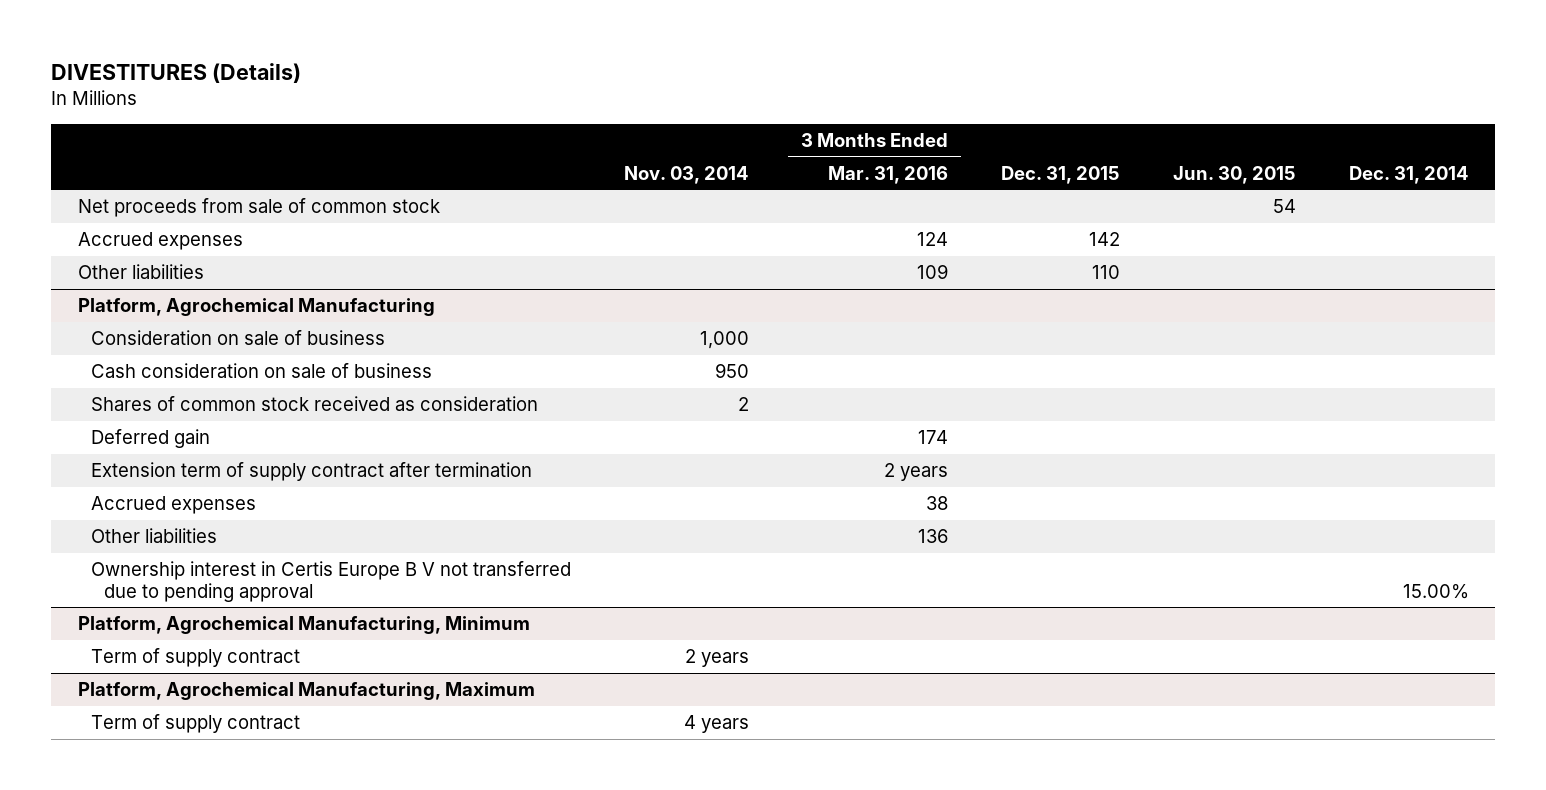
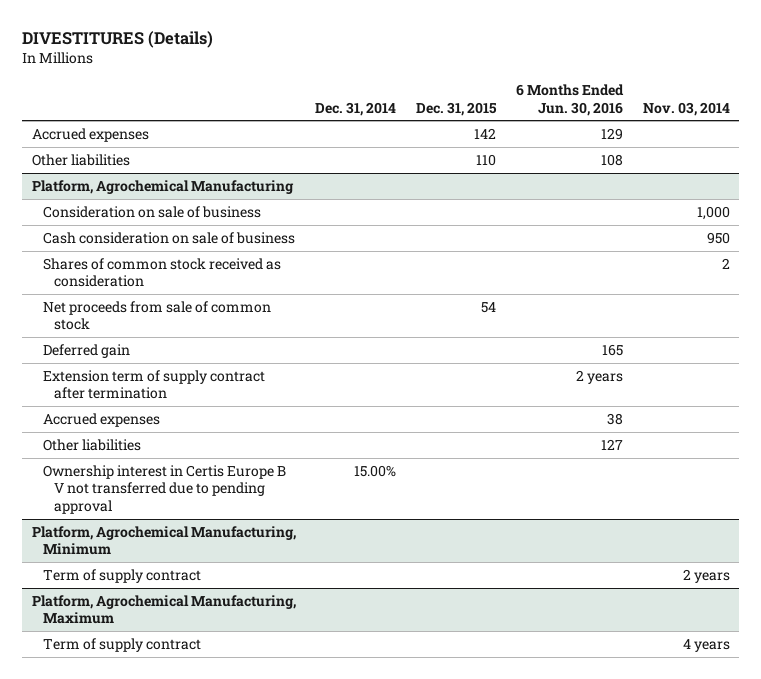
- | Nov. 03, 2014 | 3 Months Ended Mar. 31, 2016 | Dec. 31, 2015 | Jun. 30, 2015 | Dec. 31, 2014
+ | Dec. 31, 2014 | Dec. 31, 2015 | 6 Months Ended Jun. 30, 2016 | Nov. 03, 2014
- Net proceeds from sale of common stock | | | | 54 |
@ Platform, Agrochemical Manufacturing
+ Net proceeds from sale of common stock | | 54 | |

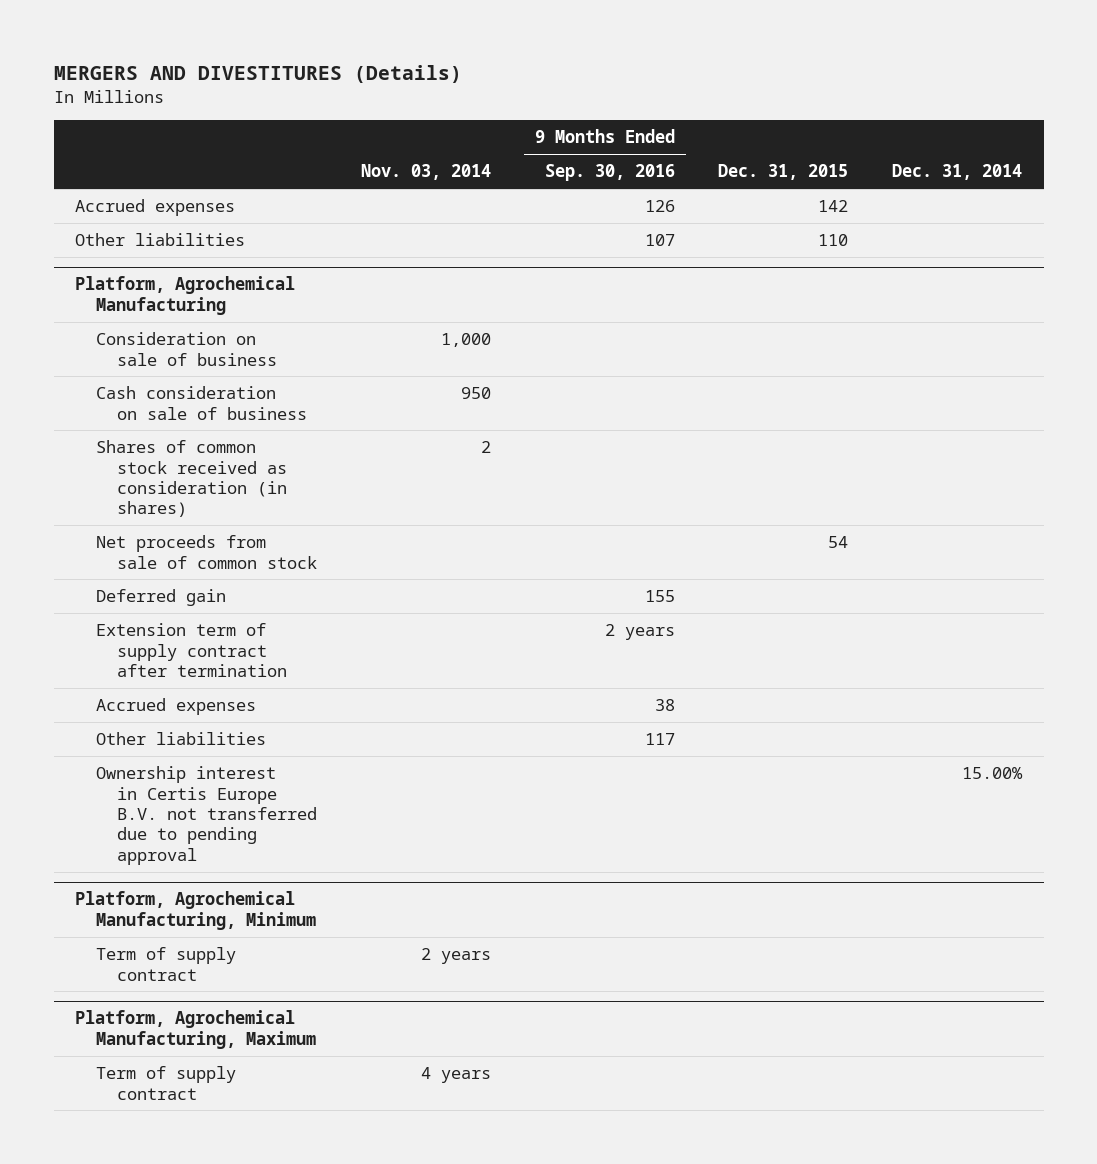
- DIVESTITURES (Details)
+ MERGERS AND DIVESTITURES (Details)
- | Dec. 31, 2014 | Dec. 31, 2015 | 6 Months Ended Jun. 30, 2016 | Nov. 03, 2014
+ | Nov. 03, 2014 | 9 Months Ended Sep. 30, 2016 | Dec. 31, 2015 | Dec. 31, 2014
@ Platform, Agrochemical Manufacturing
- Shares of common stock received as consideration | | | | 2
+ Shares of common stock received as consideration (in shares) | 2 | | |
- Ownership interest in Certis Europe B V not transferred due to pending approval | 15.00% | | |
+ Ownership interest in Certis Europe B.V. not transferred due to pending approval | | | | 15.00%

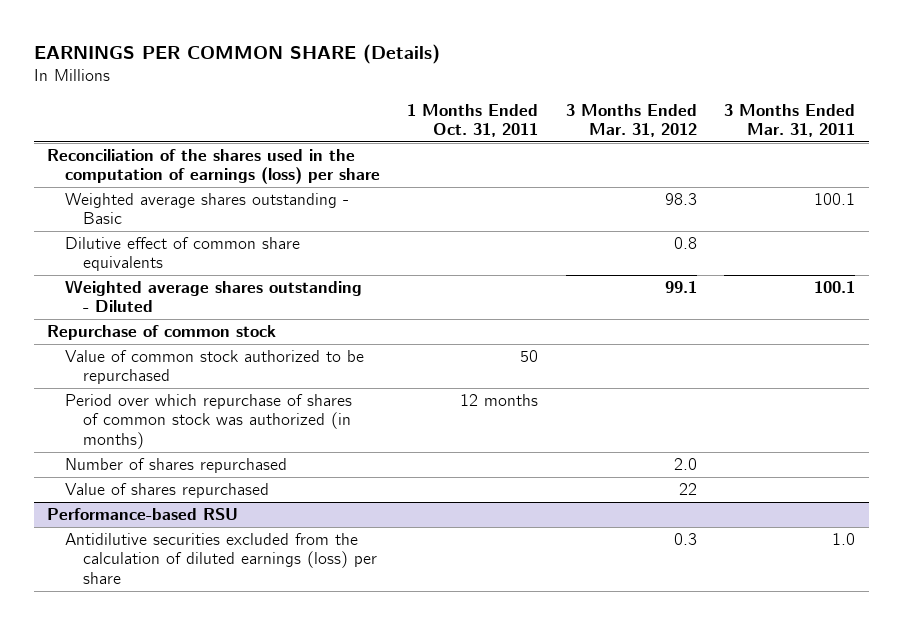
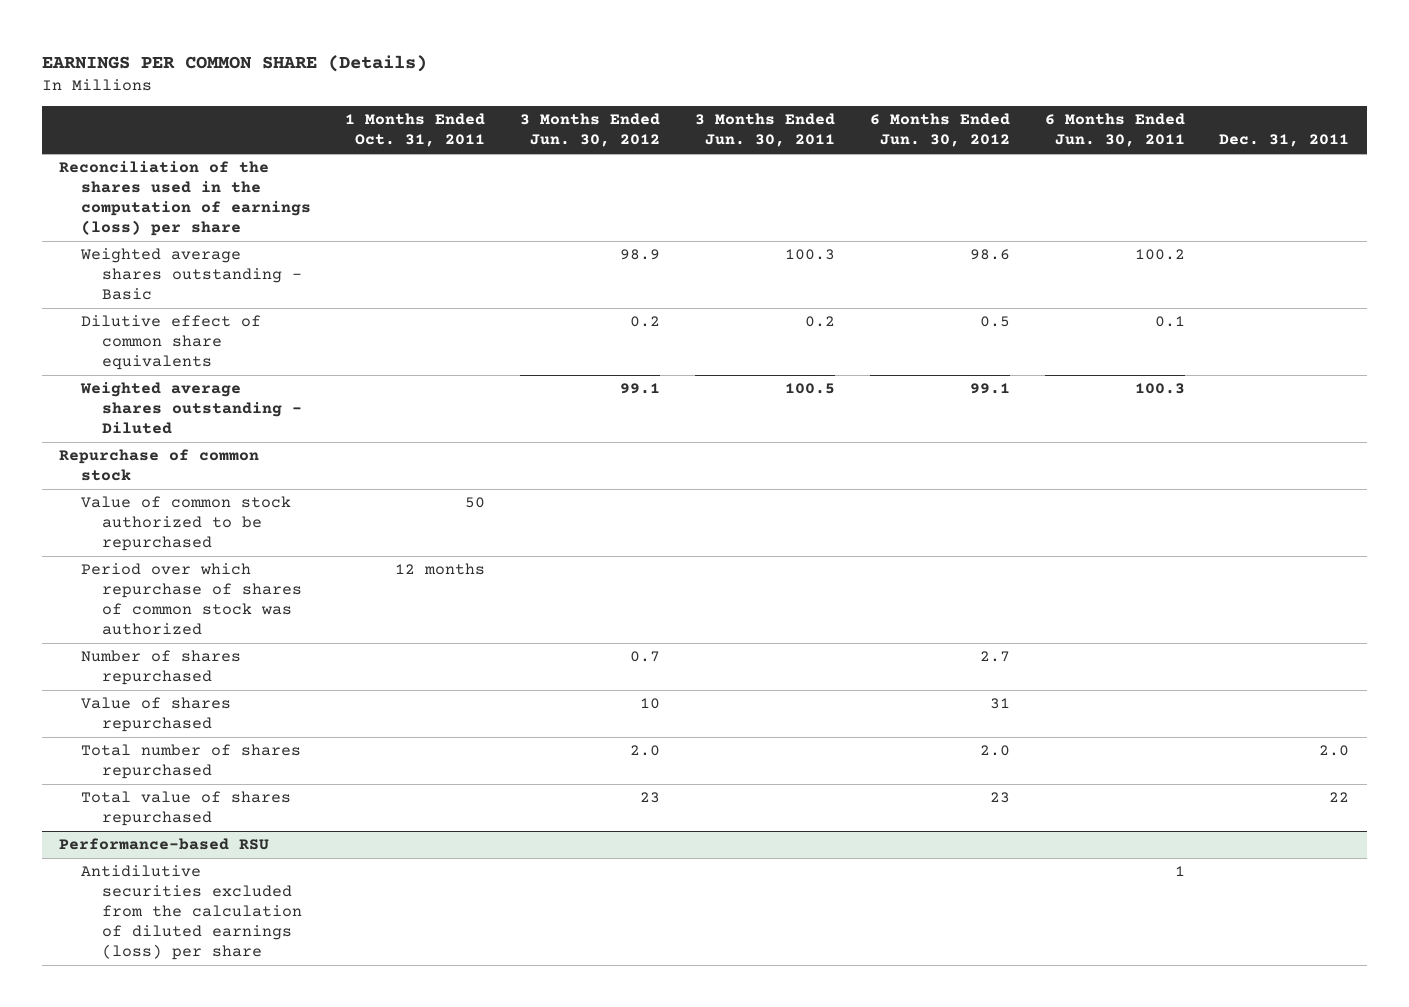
- | 1 Months Ended Oct. 31, 2011 | 3 Months Ended Mar. 31, 2012 | 3 Months Ended Mar. 31, 2011
+ | 1 Months Ended Oct. 31, 2011 | 3 Months Ended Jun. 30, 2012 | 3 Months Ended Jun. 30, 2011 | 6 Months Ended Jun. 30, 2012 | 6 Months Ended Jun. 30, 2011 | Dec. 31, 2011
- Period over which repurchase of shares of common stock was authorized (in months) | 12 months | |
+ Period over which repurchase of shares of common stock was authorized | 12 months | | | | |
+ Total number of shares repurchased | | 2.0 | | 2.0 | | 2.0
+ Total value of shares repurchased | | 23 | | 23 | | 22

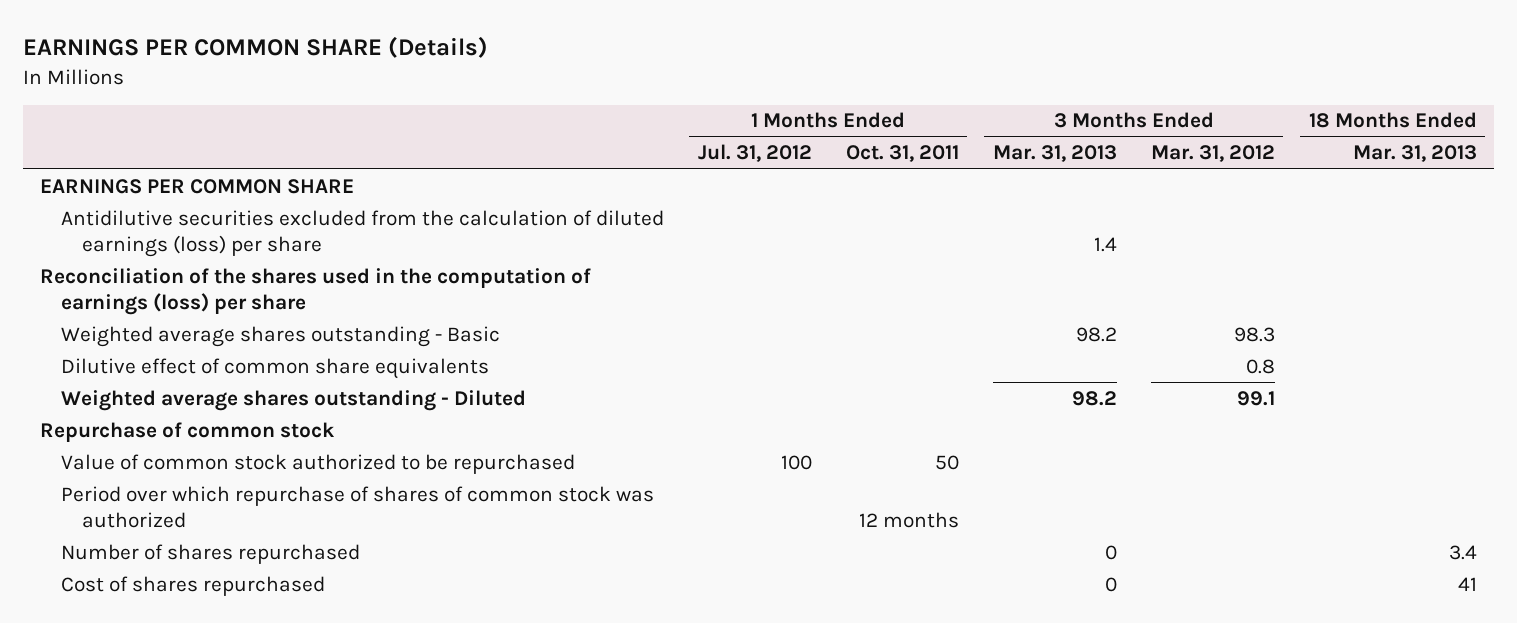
- | 1 Months Ended Oct. 31, 2011 | 3 Months Ended Jun. 30, 2012 | 3 Months Ended Jun. 30, 2011 | 6 Months Ended Jun. 30, 2012 | 6 Months Ended Jun. 30, 2011 | Dec. 31, 2011
+ | 1 Months Ended Jul. 31, 2012 | 1 Months Ended Oct. 31, 2011 | 3 Months Ended Mar. 31, 2013 | 3 Months Ended Mar. 31, 2012 | 18 Months Ended Mar. 31, 2013
+ EARNINGS PER COMMON SHARE
+ Antidilutive securities excluded from the calculation of diluted earnings (loss) per share | | | 1.4 | |
- Value of shares repurchased | | 10 | | 31 | |
- Total number of shares repurchased | | 2.0 | | 2.0 | | 2.0
- Total value of shares repurchased | | 23 | | 23 | | 22
- Performance-based RSU
- Antidilutive securities excluded from the calculation of diluted earnings (loss) per share | | | | | 1 |
+ Cost of shares repurchased | | | 0 | | 41

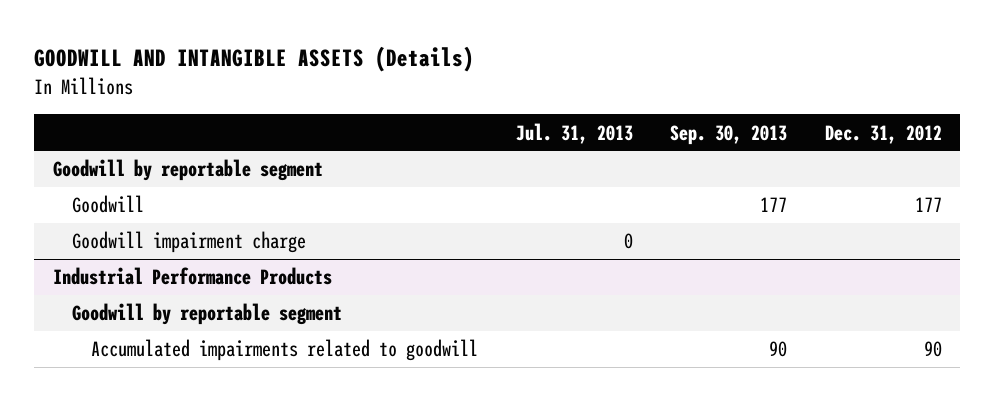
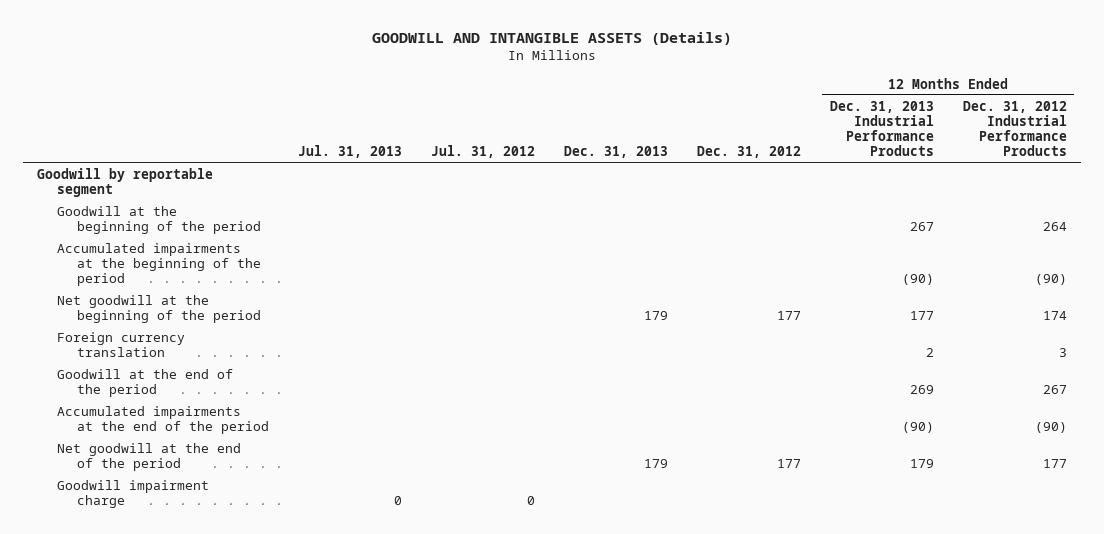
- | Jul. 31, 2013 | Sep. 30, 2013 | Dec. 31, 2012
+ | Jul. 31, 2013 | Jul. 31, 2012 | Dec. 31, 2013 | Dec. 31, 2012 | 12 Months Ended Dec. 31, 2013 Industrial Performance Products | 12 Months Ended Dec. 31, 2012 Industrial Performance Products
- Goodwill | | 177 | 177
+ Goodwill at the beginning of the period | | | | | 267 | 264
+ Accumulated impairments at the beginning of the period | | | | | (90) | (90)
+ Net goodwill at the beginning of the period | | | 179 | 177 | 177 | 174
+ Foreign currency translation | | | | | 2 | 3
+ Goodwill at the end of the period | | | | | 269 | 267
+ Accumulated impairments at the end of the period | | | | | (90) | (90)
+ Net goodwill at the end of the period | | | 179 | 177 | 179 | 177
- Industrial Performance Products
- Goodwill by reportable segment
- Accumulated impairments related to goodwill | | 90 | 90

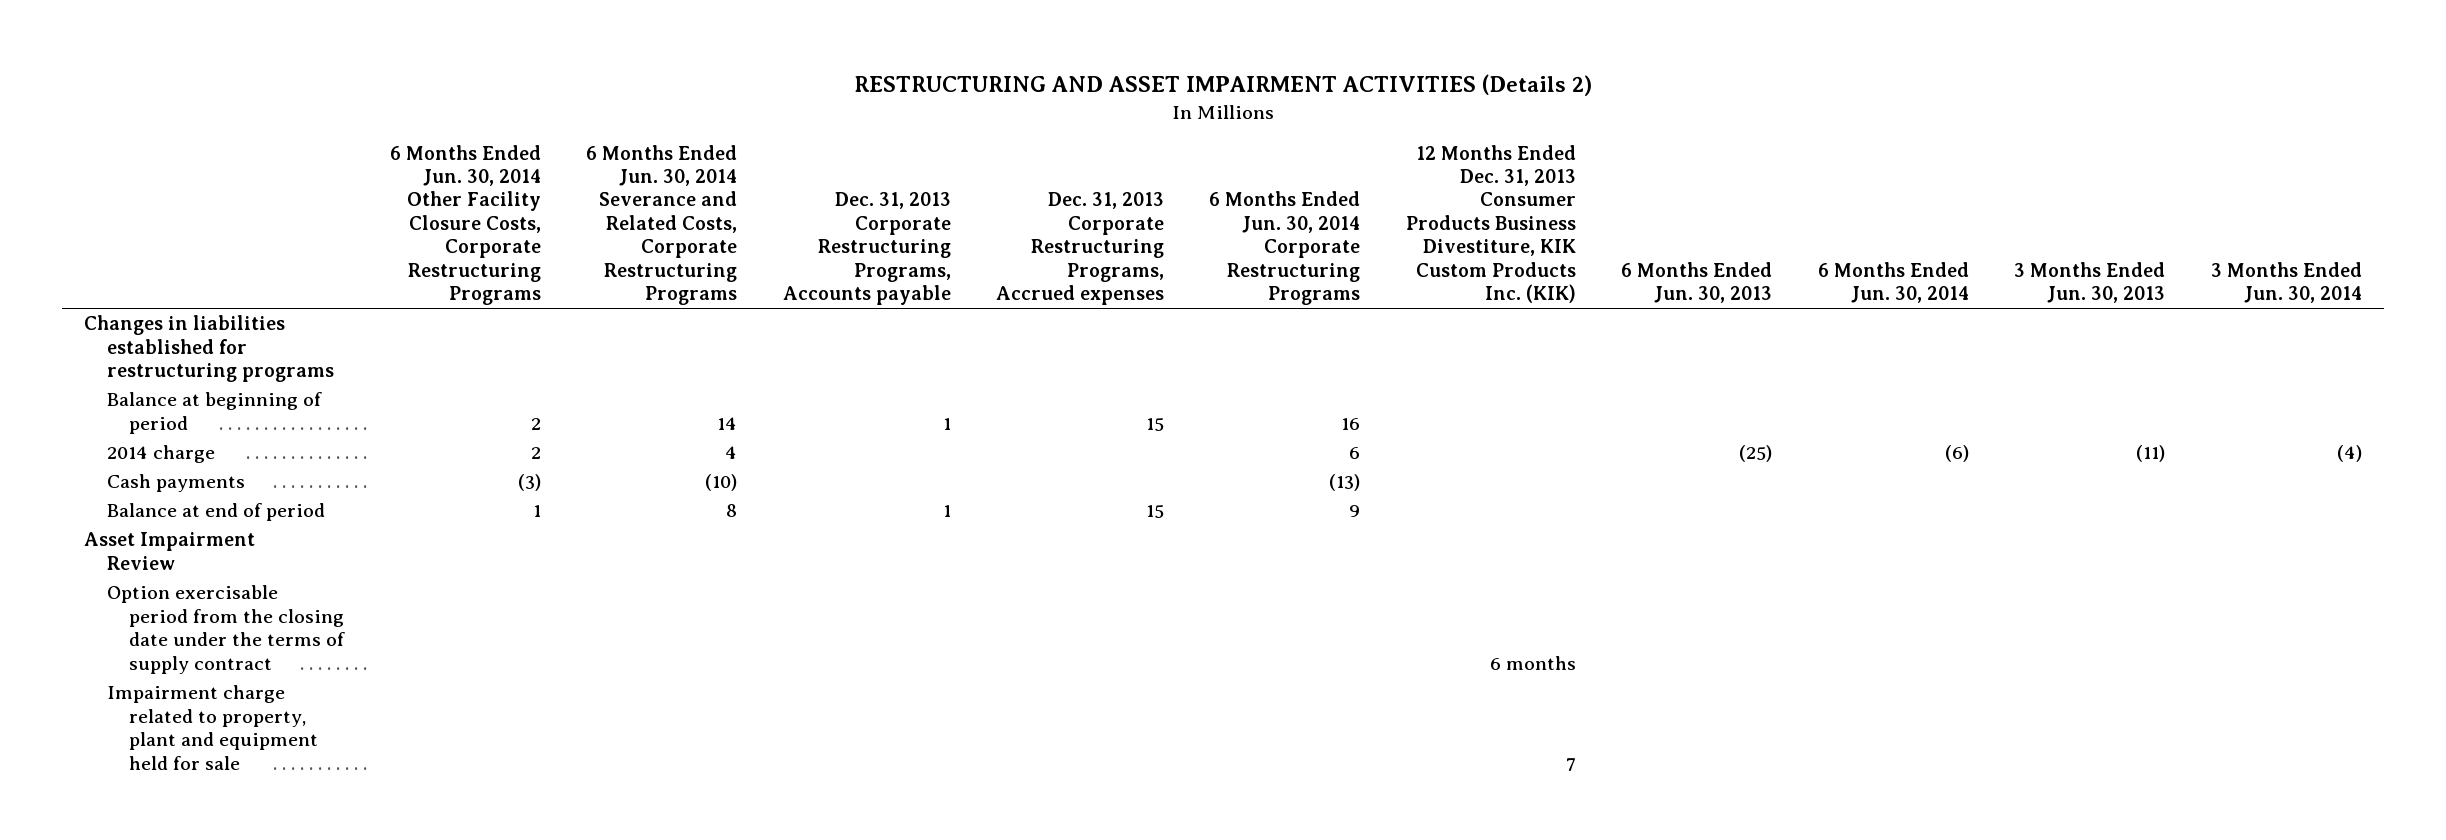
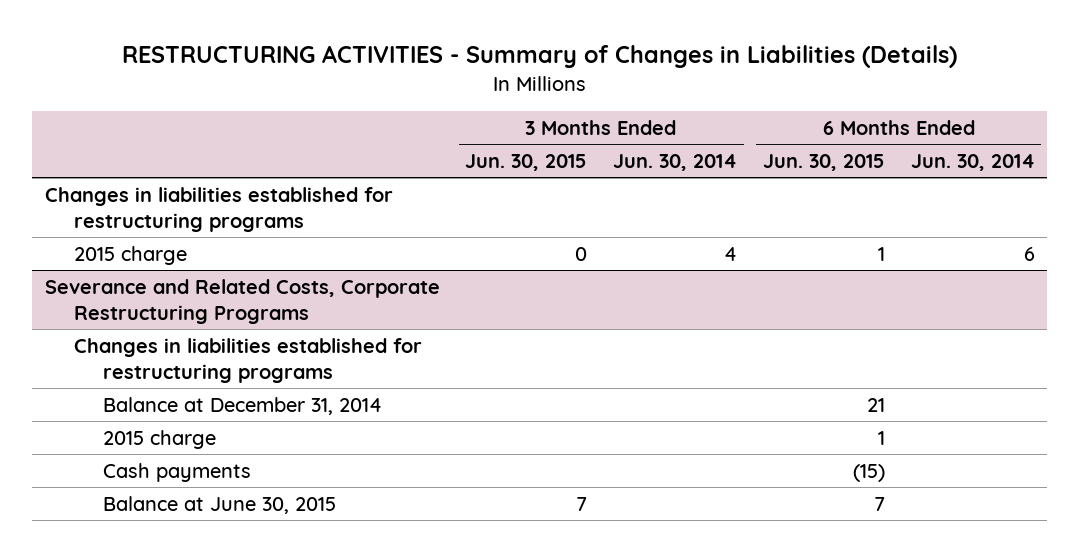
- RESTRUCTURING AND ASSET IMPAIRMENT ACTIVITIES (Details 2)
+ RESTRUCTURING ACTIVITIES - Summary of Changes in Liabilities (Details)
- | 6 Months Ended Jun. 30, 2014 Other Facility Closure Costs, Corporate Restructuring Programs | 6 Months Ended Jun. 30, 2014 Severance and Related Costs, Corporate Restructuring Programs | Dec. 31, 2013 Corporate Restructuring Programs, Accounts payable | Dec. 31, 2013 Corporate Restructuring Programs, Accrued expenses | 6 Months Ended Jun. 30, 2014 Corporate Restructuring Programs | 12 Months Ended Dec. 31, 2013 Consumer Products Business Divestiture, KIK Custom Products Inc. (KIK) | 6 Months Ended Jun. 30, 2013 | 6 Months Ended Jun. 30, 2014 | 3 Months Ended Jun. 30, 2013 | 3 Months Ended Jun. 30, 2014
+ | 3 Months Ended Jun. 30, 2015 | 3 Months Ended Jun. 30, 2014 | 6 Months Ended Jun. 30, 2015 | 6 Months Ended Jun. 30, 2014
- Balance at beginning of period | 2 | 14 | 1 | 15 | 16 | | | | |
- 2014 charge | 2 | 4 | | | 6 | | (25) | (6) | (11) | (4)
- Cash payments | (3) | (10) | | | (13) | | | | |
- Balance at end of period | 1 | 8 | 1 | 15 | 9 | | | | |
- Asset Impairment Review
- Option exercisable period from the closing date under the terms of supply contract | | | | | | 6 months | | | |
- Impairment charge related to property, plant and equipment held for sale | | | | | | 7 | | | |
+ 2015 charge | 0 | 4 | 1 | 6
+ Severance and Related Costs, Corporate Restructuring Programs
+ Changes in liabilities established for restructuring programs
+ Balance at December 31, 2014 | | | 21 |
+ 2015 charge | | | 1 |
+ Cash payments | | | (15) |
+ Balance at June 30, 2015 | 7 | | 7 |

